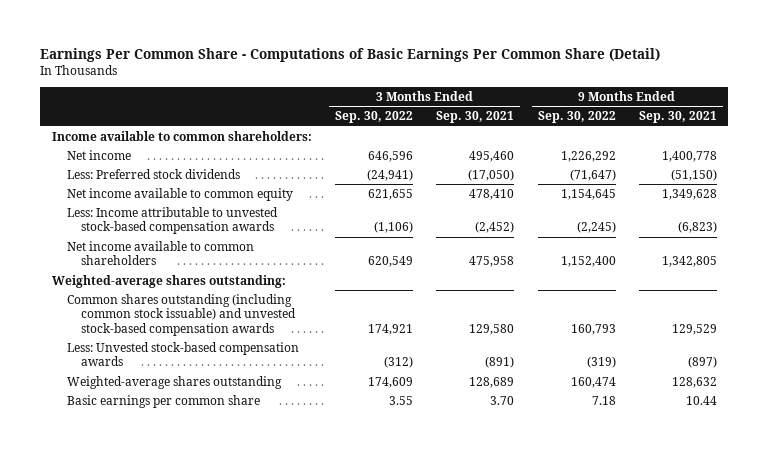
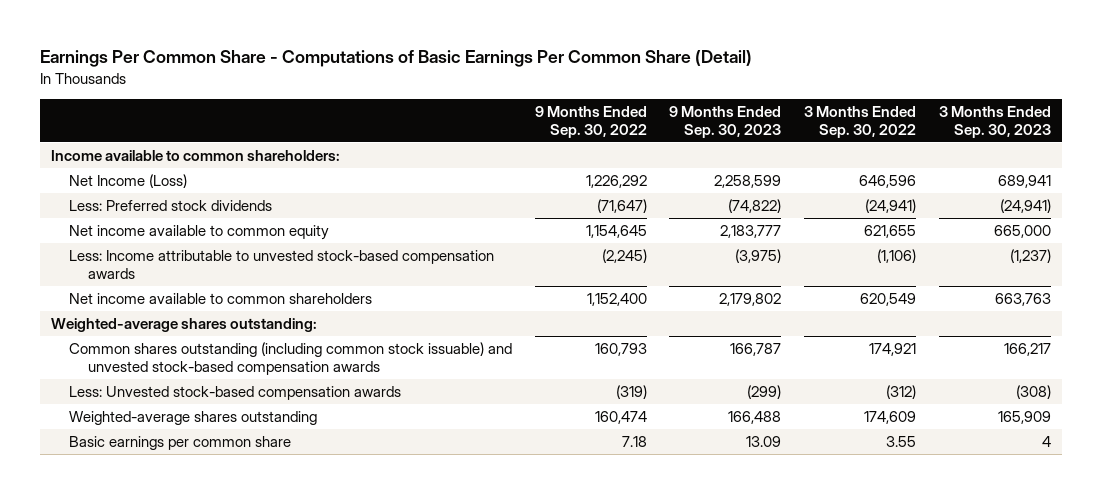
- | 3 Months Ended Sep. 30, 2022 | 3 Months Ended Sep. 30, 2021 | 9 Months Ended Sep. 30, 2022 | 9 Months Ended Sep. 30, 2021
+ | 9 Months Ended Sep. 30, 2022 | 9 Months Ended Sep. 30, 2023 | 3 Months Ended Sep. 30, 2022 | 3 Months Ended Sep. 30, 2023
- Net income | 646,596 | 495,460 | 1,226,292 | 1,400,778
+ Net Income (Loss) | 1,226,292 | 2,258,599 | 646,596 | 689,941

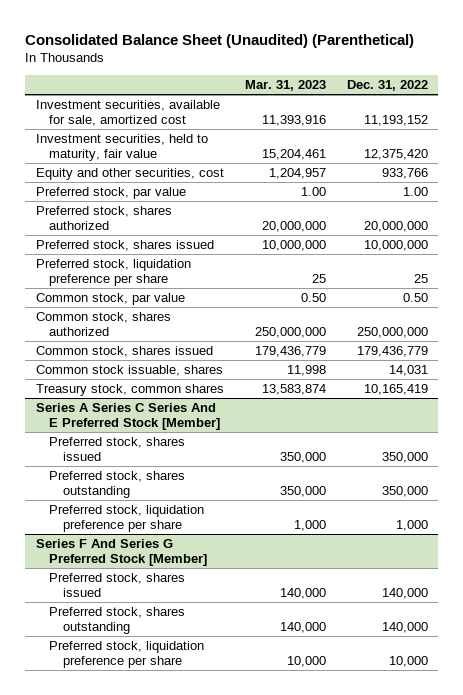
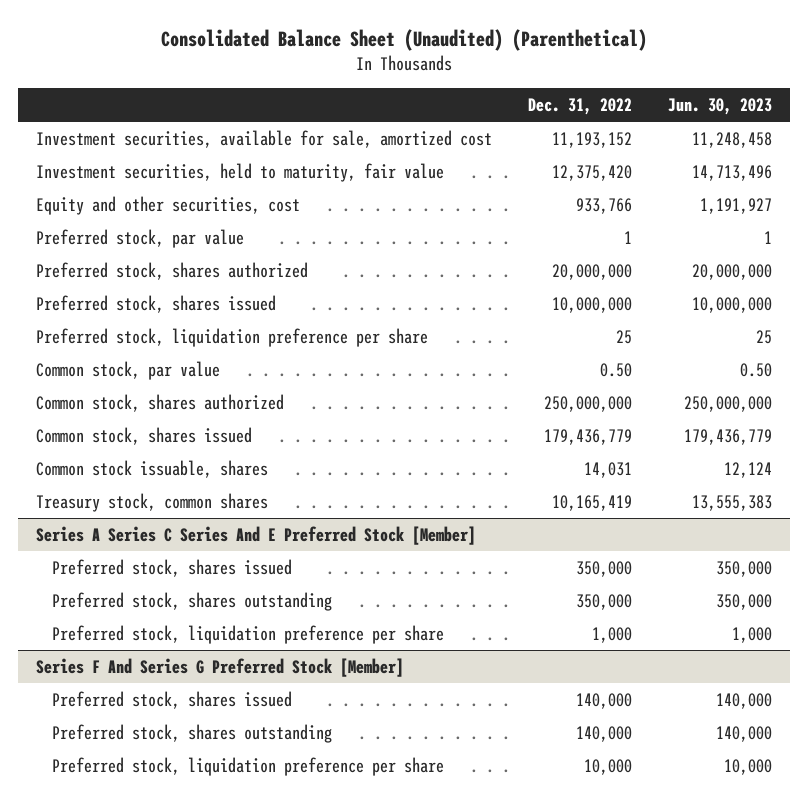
- | Mar. 31, 2023 | Dec. 31, 2022
+ | Dec. 31, 2022 | Jun. 30, 2023
- Preferred stock, par value | 1.00 | 1.00
+ Preferred stock, par value | 1 | 1

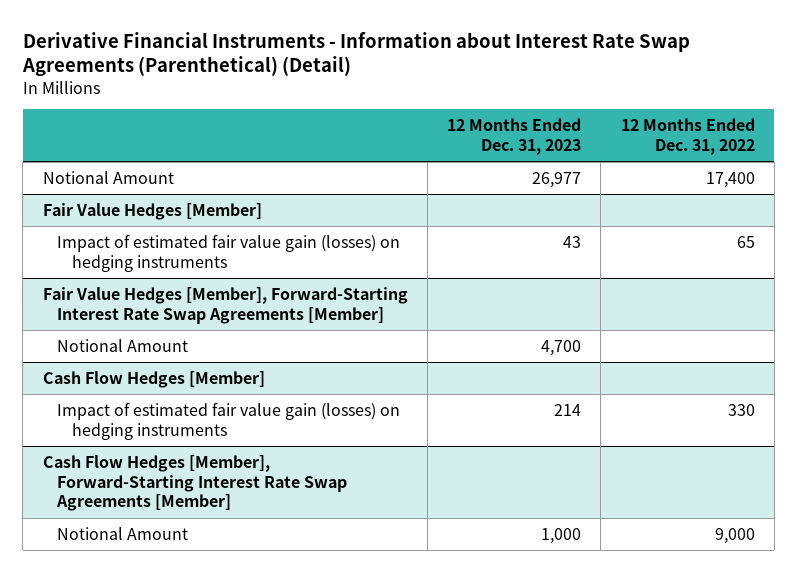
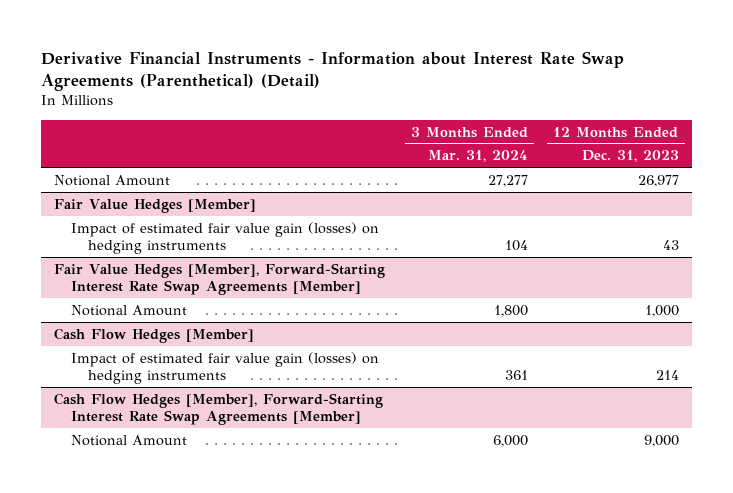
- | 12 Months Ended Dec. 31, 2023 | 12 Months Ended Dec. 31, 2022
+ | 3 Months Ended Mar. 31, 2024 | 12 Months Ended Dec. 31, 2023
@ Fair Value Hedges [Member], Forward-Starting Interest Rate Swap Agreements [Member]
- Notional Amount | 4,700 |
+ Notional Amount | 1,800 | 1,000
@ Cash Flow Hedges [Member], Forward-Starting Interest Rate Swap Agreements [Member]
- Notional Amount | 1,000 | 9,000
+ Notional Amount | 6,000 | 9,000

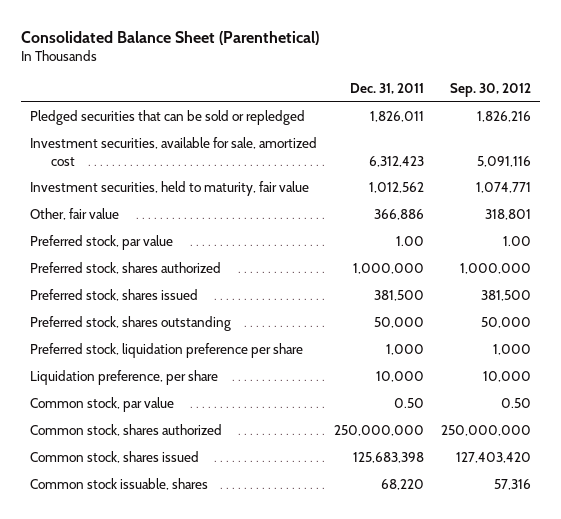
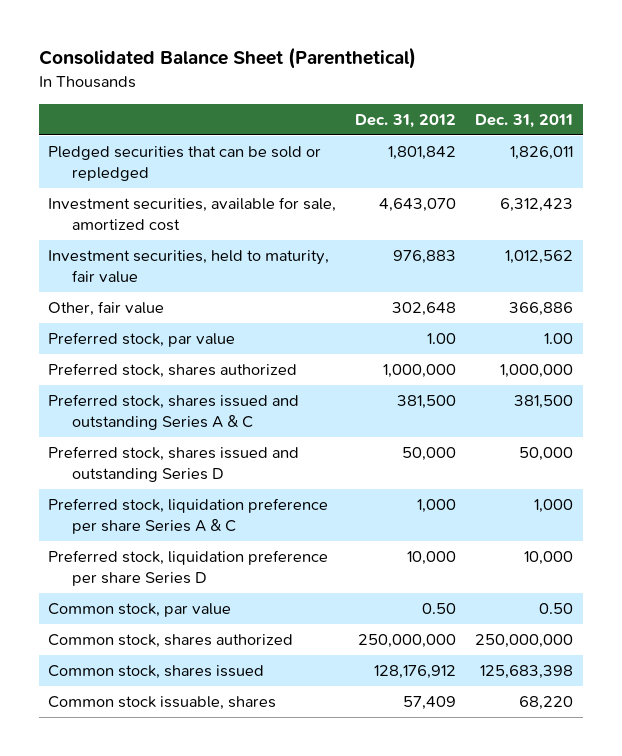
- | Dec. 31, 2011 | Sep. 30, 2012
+ | Dec. 31, 2012 | Dec. 31, 2011
- Preferred stock, shares issued | 381,500 | 381,500
- Preferred stock, shares outstanding | 50,000 | 50,000
- Preferred stock, liquidation preference per share | 1,000 | 1,000
- Liquidation preference, per share | 10,000 | 10,000
+ Preferred stock, shares issued and outstanding Series A & C | 381,500 | 381,500
+ Preferred stock, shares issued and outstanding Series D | 50,000 | 50,000
+ Preferred stock, liquidation preference per share Series A & C | 1,000 | 1,000
+ Preferred stock, liquidation preference per share Series D | 10,000 | 10,000

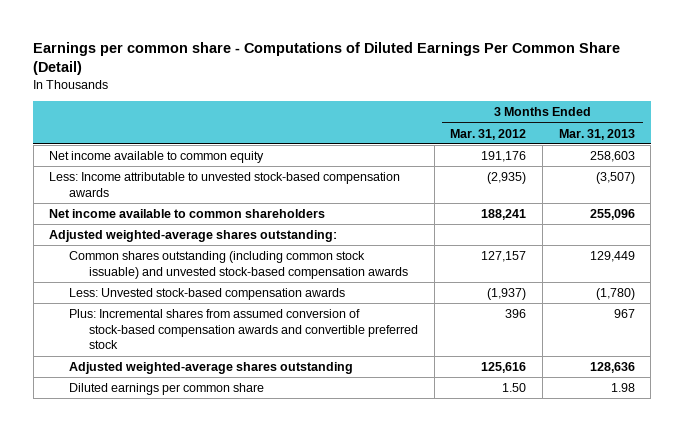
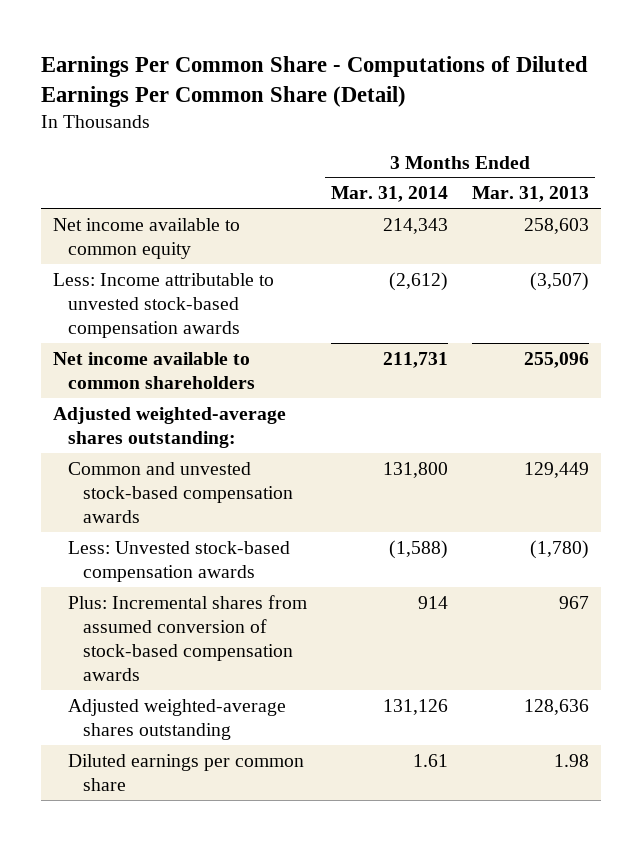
- Earnings per common share - Computations of Diluted Earnings Per Common Share (Detail)
+ Earnings Per Common Share - Computations of Diluted Earnings Per Common Share (Detail)
- | 3 Months Ended Mar. 31, 2012 | 3 Months Ended Mar. 31, 2013
+ | 3 Months Ended Mar. 31, 2014 | 3 Months Ended Mar. 31, 2013
- Common shares outstanding (including common stock issuable) and unvested stock-based compensation awards | 127,157 | 129,449
+ Common and unvested stock-based compensation awards | 131,800 | 129,449
- Plus: Incremental shares from assumed conversion of stock-based compensation awards and convertible preferred stock | 396 | 967
+ Plus: Incremental shares from assumed conversion of stock-based compensation awards | 914 | 967

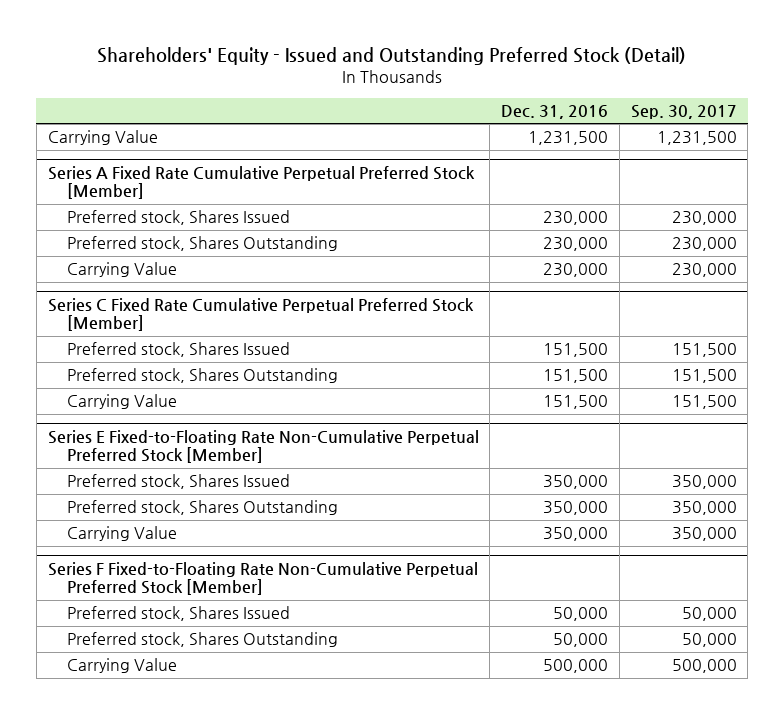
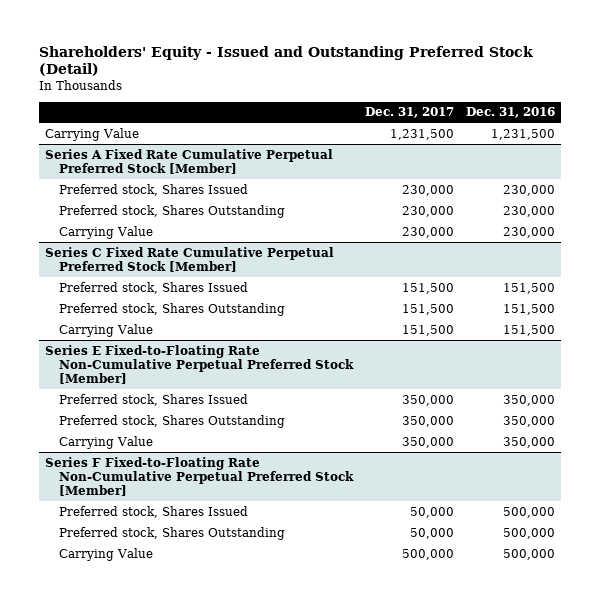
- | Dec. 31, 2016 | Sep. 30, 2017
+ | Dec. 31, 2017 | Dec. 31, 2016
@ Series F Fixed-to-Floating Rate Non-Cumulative Perpetual Preferred Stock [Member]
- Preferred stock, Shares Issued | 50,000 | 50,000
- Preferred stock, Shares Outstanding | 50,000 | 50,000
+ Preferred stock, Shares Issued | 50,000 | 500,000
+ Preferred stock, Shares Outstanding | 50,000 | 500,000

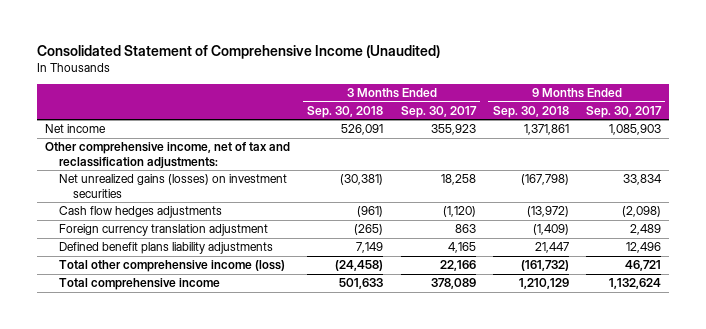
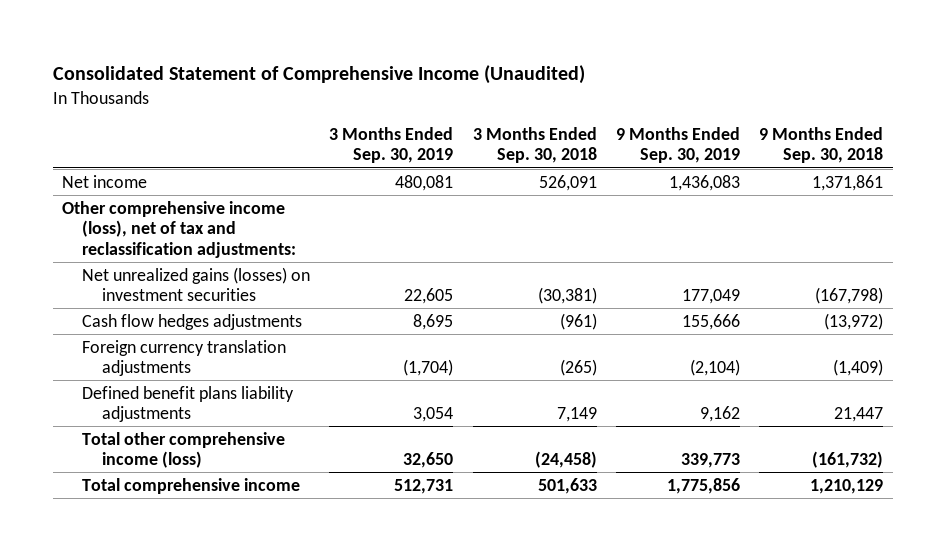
- | 3 Months Ended Sep. 30, 2018 | 3 Months Ended Sep. 30, 2017 | 9 Months Ended Sep. 30, 2018 | 9 Months Ended Sep. 30, 2017
+ | 3 Months Ended Sep. 30, 2019 | 3 Months Ended Sep. 30, 2018 | 9 Months Ended Sep. 30, 2019 | 9 Months Ended Sep. 30, 2018
- Other comprehensive income, net of tax and reclassification adjustments:
+ Other comprehensive income (loss), net of tax and reclassification adjustments:
- Foreign currency translation adjustment | (265) | 863 | (1,409) | 2,489
+ Foreign currency translation adjustments | (1,704) | (265) | (2,104) | (1,409)

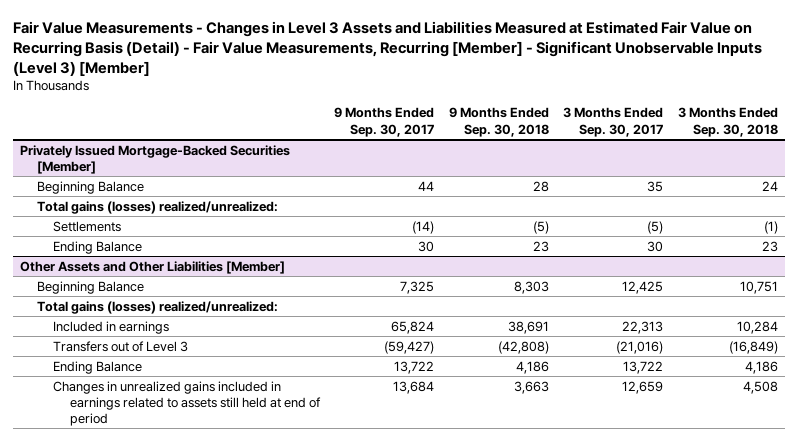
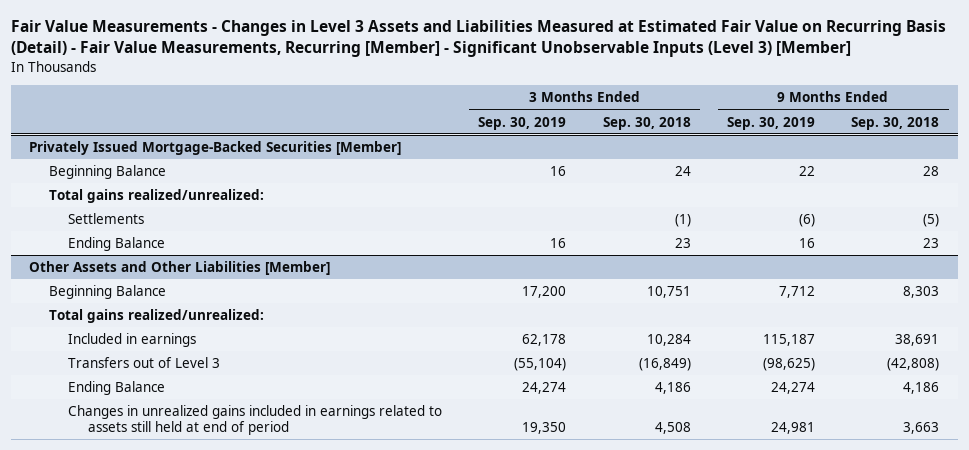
- | 9 Months Ended Sep. 30, 2017 | 9 Months Ended Sep. 30, 2018 | 3 Months Ended Sep. 30, 2017 | 3 Months Ended Sep. 30, 2018
+ | 3 Months Ended Sep. 30, 2019 | 3 Months Ended Sep. 30, 2018 | 9 Months Ended Sep. 30, 2019 | 9 Months Ended Sep. 30, 2018
@ Privately Issued Mortgage-Backed Securities [Member]
- Total gains (losses) realized/unrealized:
+ Total gains realized/unrealized:
@ Other Assets and Other Liabilities [Member]
- Total gains (losses) realized/unrealized:
+ Total gains realized/unrealized:

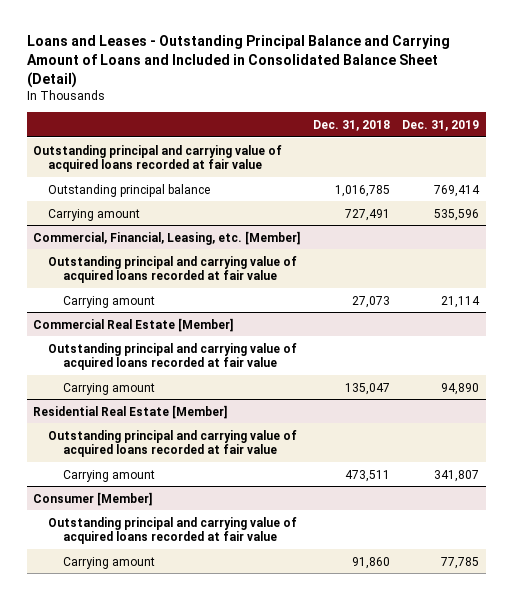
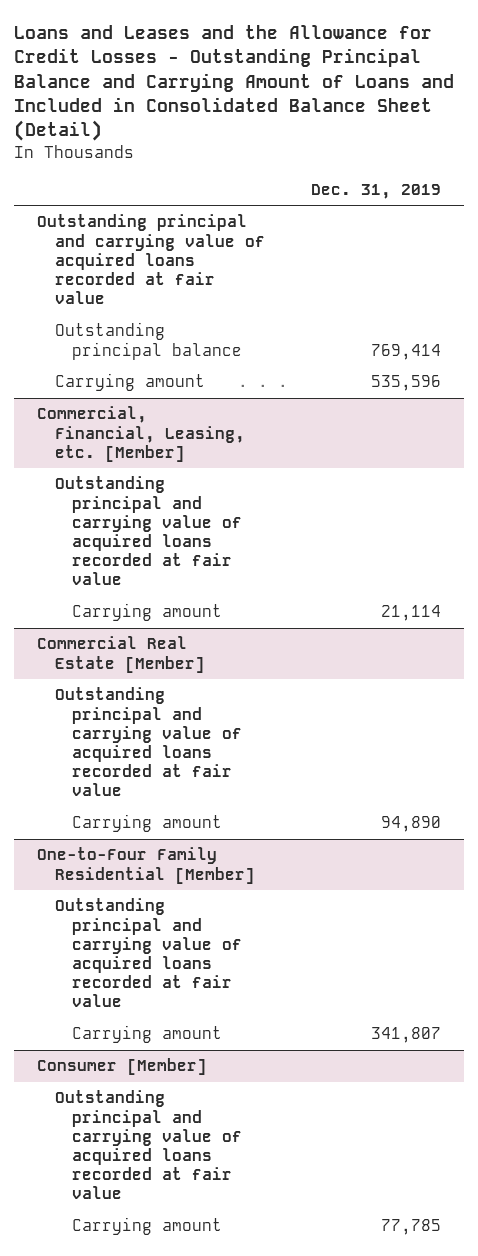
- Loans and Leases - Outstanding Principal Balance and Carrying Amount of Loans and Included in Consolidated Balance Sheet (Detail)
+ Loans and Leases and the Allowance for Credit Losses - Outstanding Principal Balance and Carrying Amount of Loans and Included in Consolidated Balance Sheet (Detail)
- | Dec. 31, 2018 | Dec. 31, 2019
+ | Dec. 31, 2019
- Residential Real Estate [Member]
+ One-to-Four Family Residential [Member]

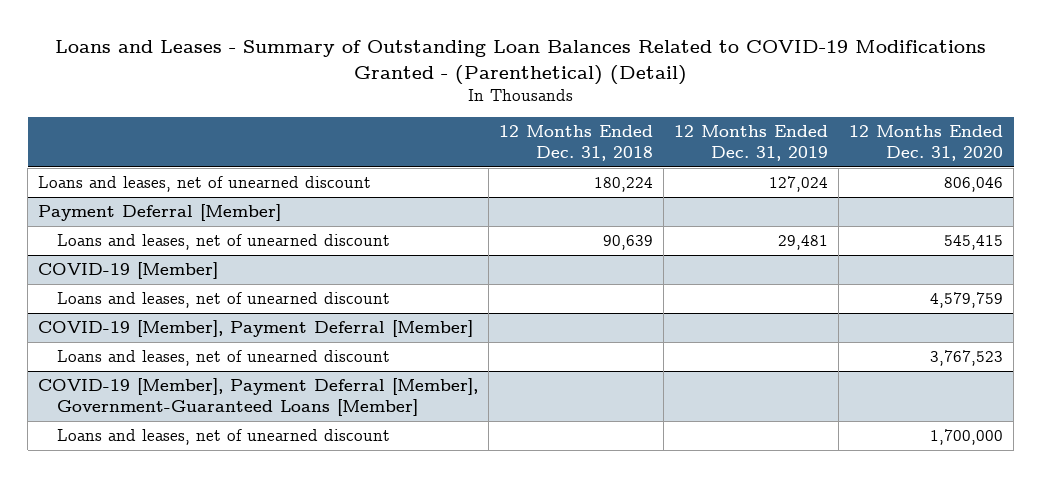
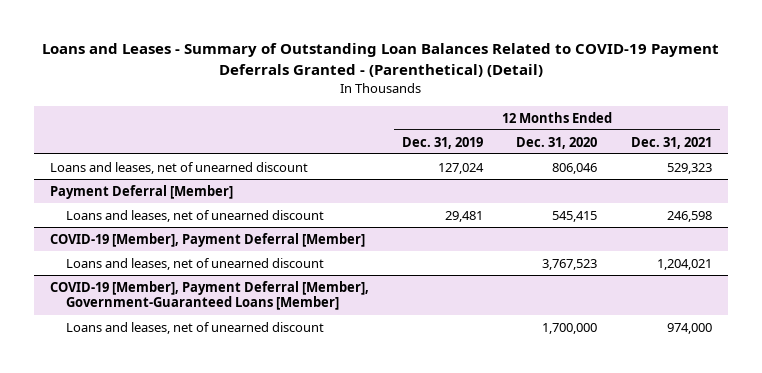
- Loans and Leases - Summary of Outstanding Loan Balances Related to COVID-19 Modifications Granted - (Parenthetical) (Detail)
+ Loans and Leases - Summary of Outstanding Loan Balances Related to COVID-19 Payment Deferrals Granted - (Parenthetical) (Detail)
- | 12 Months Ended Dec. 31, 2018 | 12 Months Ended Dec. 31, 2019 | 12 Months Ended Dec. 31, 2020
+ | 12 Months Ended Dec. 31, 2019 | 12 Months Ended Dec. 31, 2020 | 12 Months Ended Dec. 31, 2021
- COVID-19 [Member]
- Loans and leases, net of unearned discount | | | 4,579,759

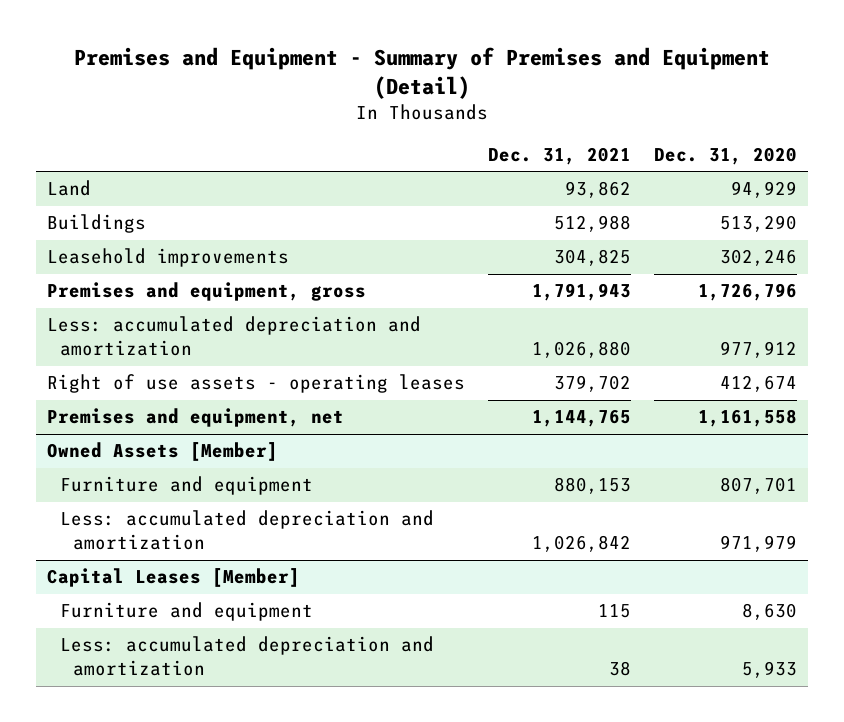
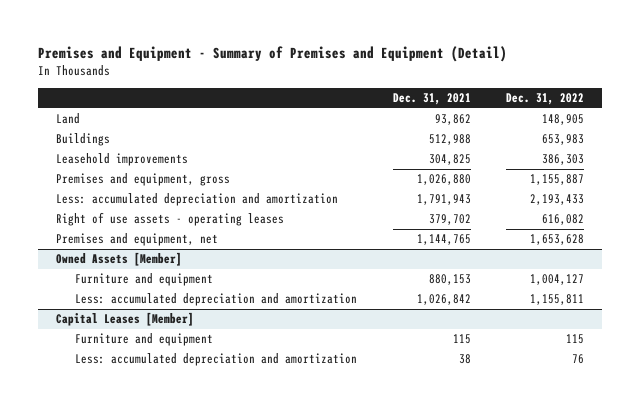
- | Dec. 31, 2021 | Dec. 31, 2020
+ | Dec. 31, 2021 | Dec. 31, 2022
- Premises and equipment, gross | 1,791,943 | 1,726,796
- Less: accumulated depreciation and amortization | 1,026,880 | 977,912
+ Premises and equipment, gross | 1,026,880 | 1,155,887
+ Less: accumulated depreciation and amortization | 1,791,943 | 2,193,433

